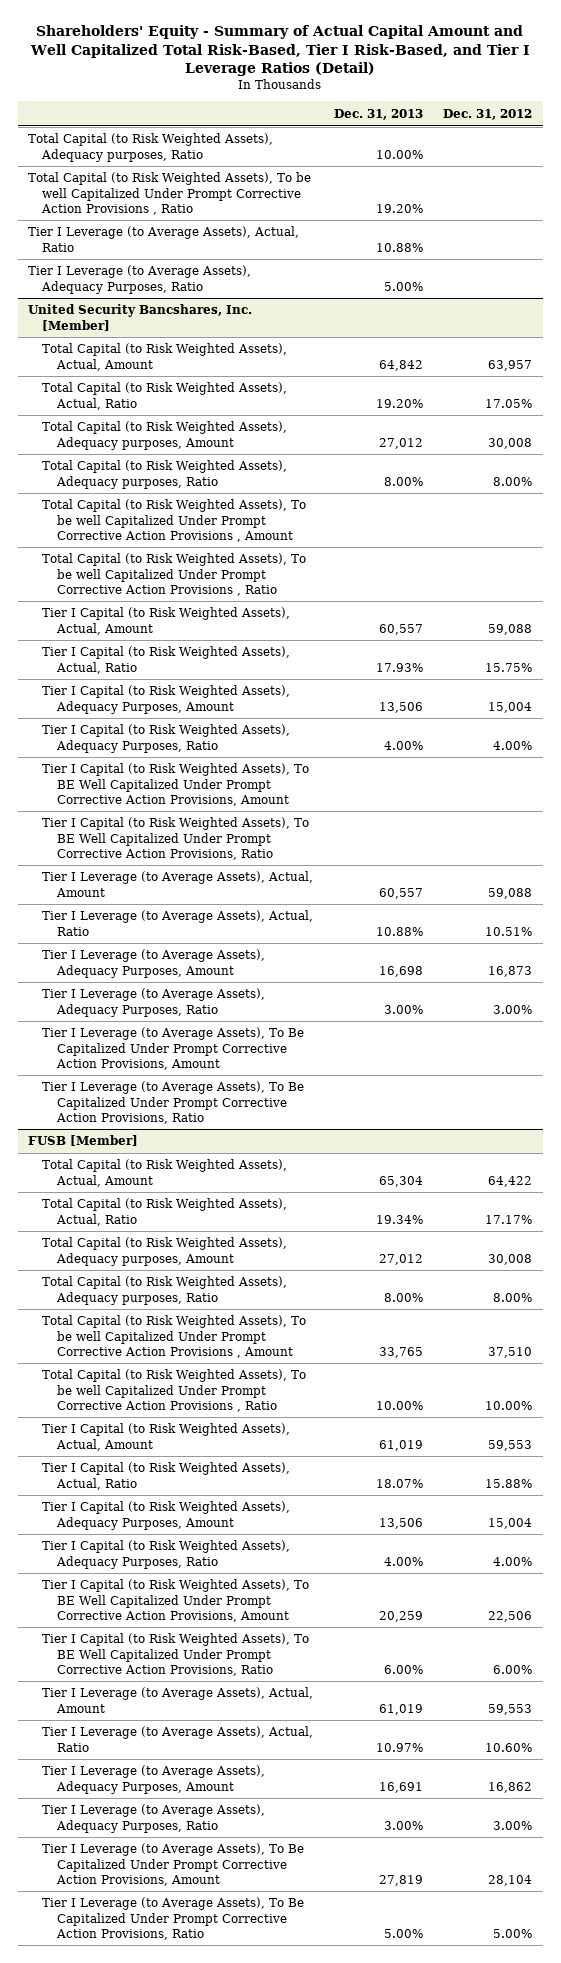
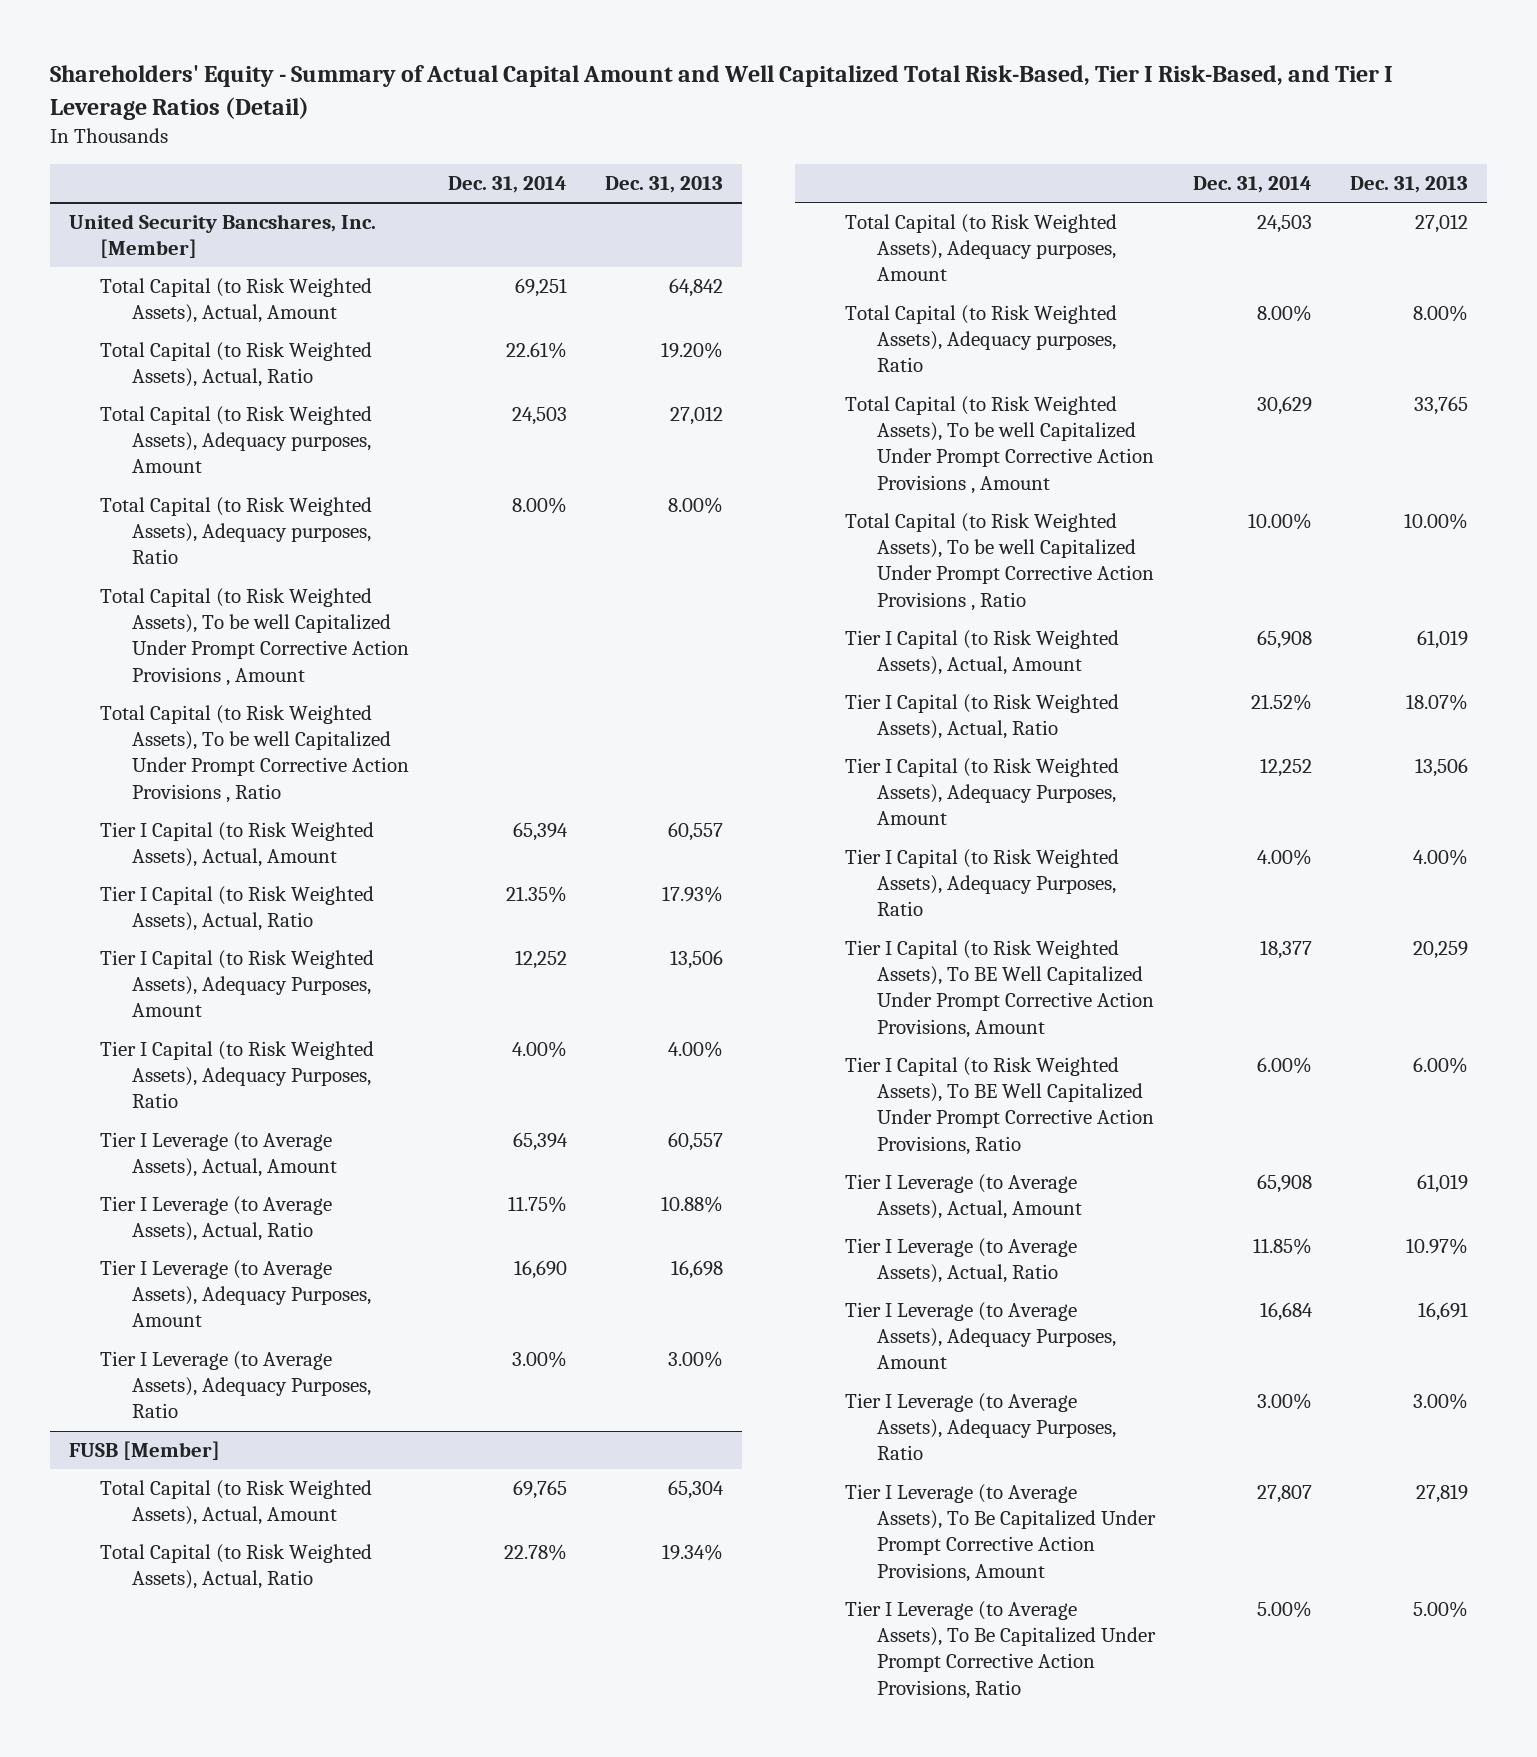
- | Dec. 31, 2013 | Dec. 31, 2012
+ | Dec. 31, 2014 | Dec. 31, 2013
- Total Capital (to Risk Weighted Assets), Adequacy purposes, Ratio | 10.00% |
- Total Capital (to Risk Weighted Assets), To be well Capitalized Under Prompt Corrective Action Provisions , Ratio | 19.20% |
- Tier I Leverage (to Average Assets), Actual, Ratio | 10.88% |
- Tier I Leverage (to Average Assets), Adequacy Purposes, Ratio | 5.00% |
@ United Security Bancshares, Inc. [Member]
- Tier I Capital (to Risk Weighted Assets), To BE Well Capitalized Under Prompt Corrective Action Provisions, Amount
- Tier I Capital (to Risk Weighted Assets), To BE Well Capitalized Under Prompt Corrective Action Provisions, Ratio
- Tier I Leverage (to Average Assets), To Be Capitalized Under Prompt Corrective Action Provisions, Amount
- Tier I Leverage (to Average Assets), To Be Capitalized Under Prompt Corrective Action Provisions, Ratio

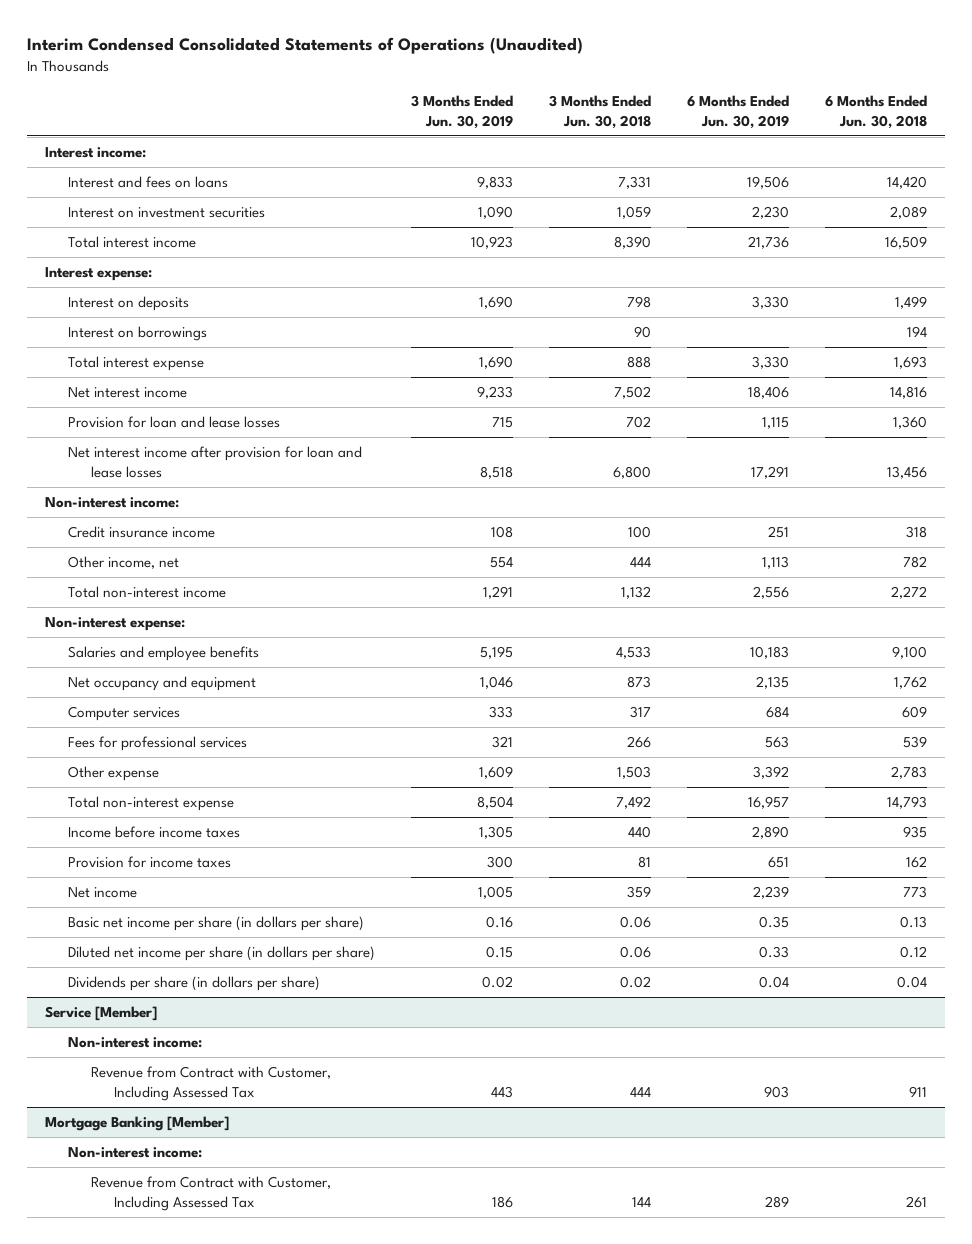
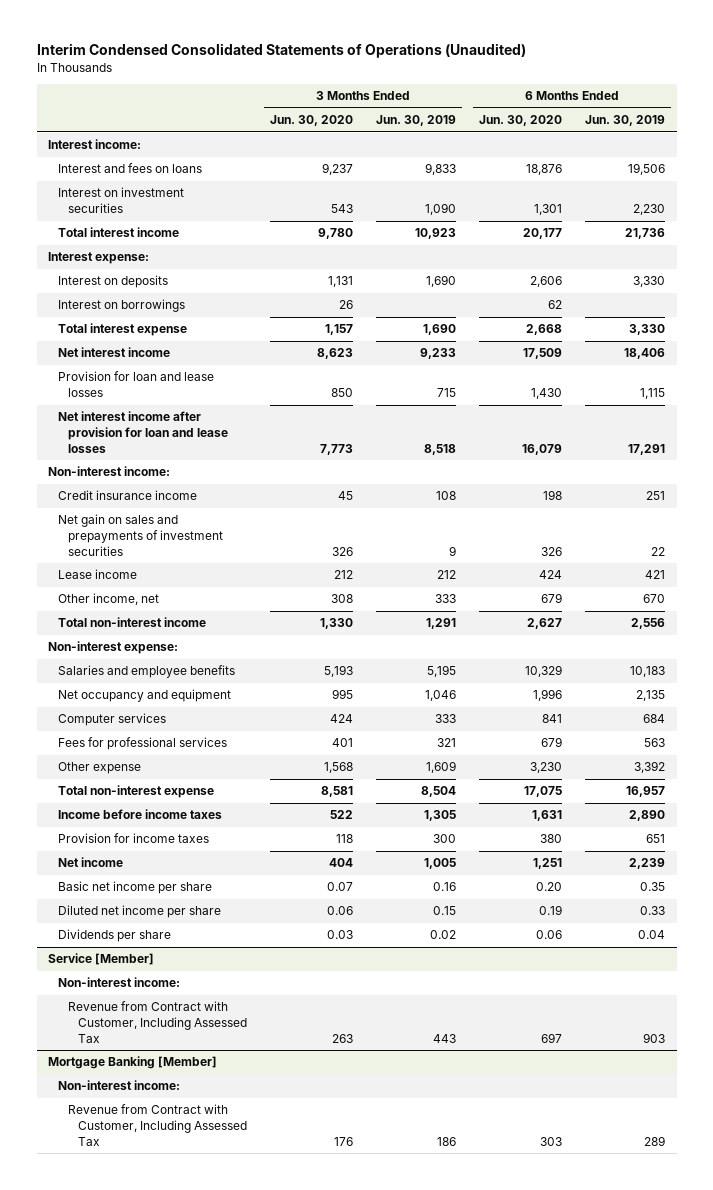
- | 3 Months Ended Jun. 30, 2019 | 3 Months Ended Jun. 30, 2018 | 6 Months Ended Jun. 30, 2019 | 6 Months Ended Jun. 30, 2018
+ | 3 Months Ended Jun. 30, 2020 | 3 Months Ended Jun. 30, 2019 | 6 Months Ended Jun. 30, 2020 | 6 Months Ended Jun. 30, 2019
- Other income, net | 554 | 444 | 1,113 | 782
+ Net gain on sales and prepayments of investment securities | 326 | 9 | 326 | 22
+ Lease income | 212 | 212 | 424 | 421
+ Other income, net | 308 | 333 | 679 | 670
- Basic net income per share (in dollars per share) | 0.16 | 0.06 | 0.35 | 0.13
- Diluted net income per share (in dollars per share) | 0.15 | 0.06 | 0.33 | 0.12
- Dividends per share (in dollars per share) | 0.02 | 0.02 | 0.04 | 0.04
+ Basic net income per share | 0.07 | 0.16 | 0.20 | 0.35
+ Diluted net income per share | 0.06 | 0.15 | 0.19 | 0.33
+ Dividends per share | 0.03 | 0.02 | 0.06 | 0.04

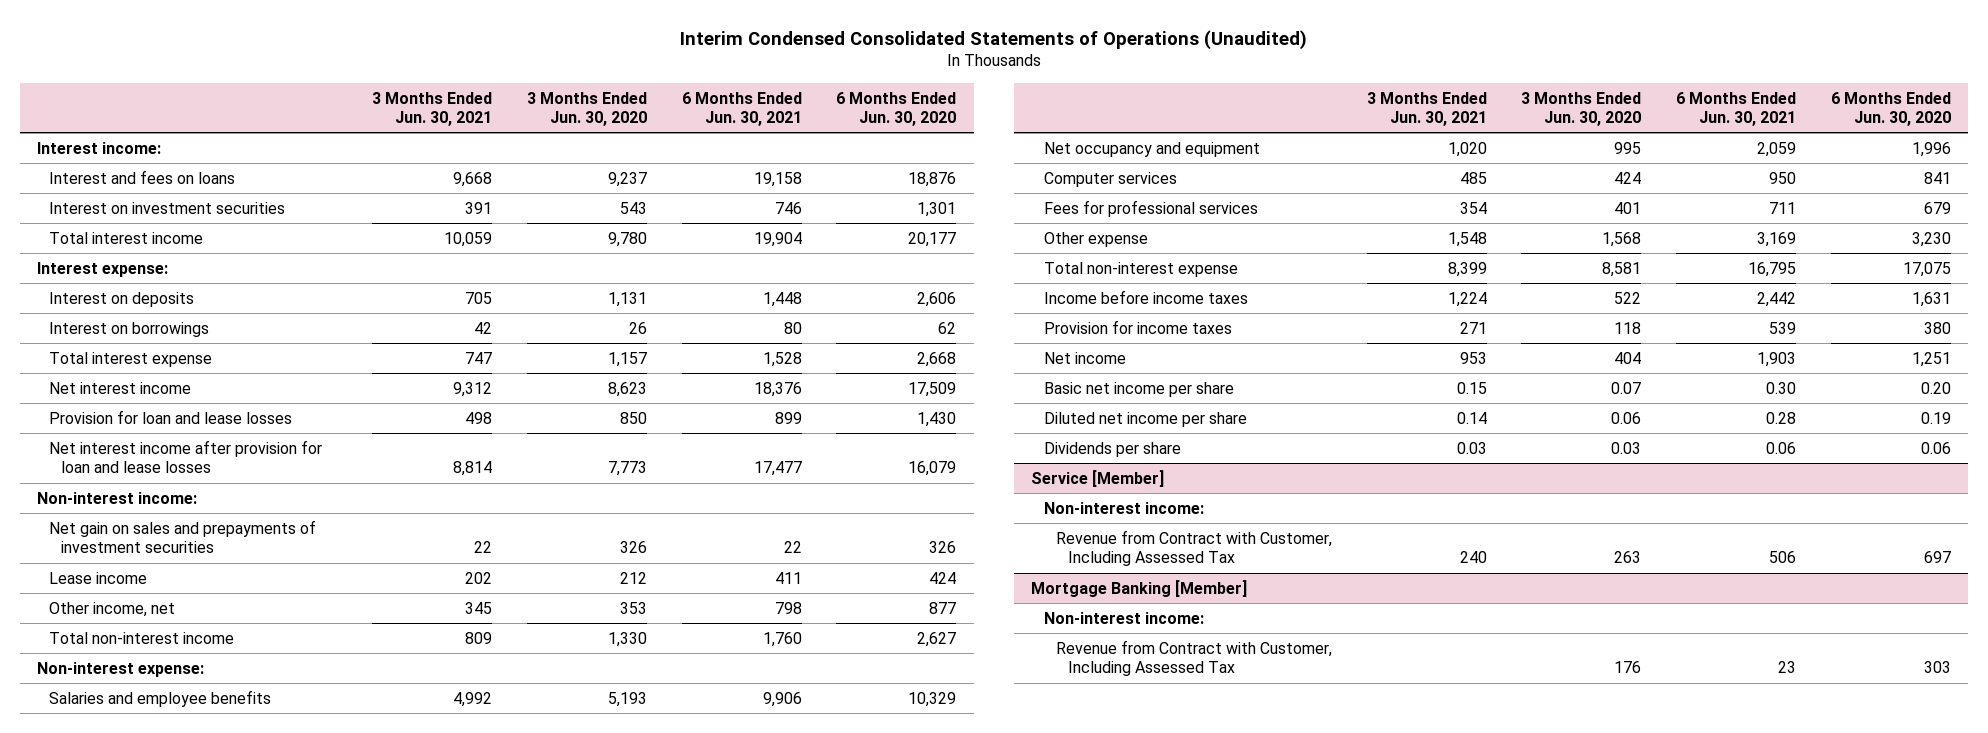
- | 3 Months Ended Jun. 30, 2020 | 3 Months Ended Jun. 30, 2019 | 6 Months Ended Jun. 30, 2020 | 6 Months Ended Jun. 30, 2019
+ | 3 Months Ended Jun. 30, 2021 | 3 Months Ended Jun. 30, 2020 | 6 Months Ended Jun. 30, 2021 | 6 Months Ended Jun. 30, 2020
- Credit insurance income | 45 | 108 | 198 | 251
- Other income, net | 308 | 333 | 679 | 670
+ Other income, net | 345 | 353 | 798 | 877

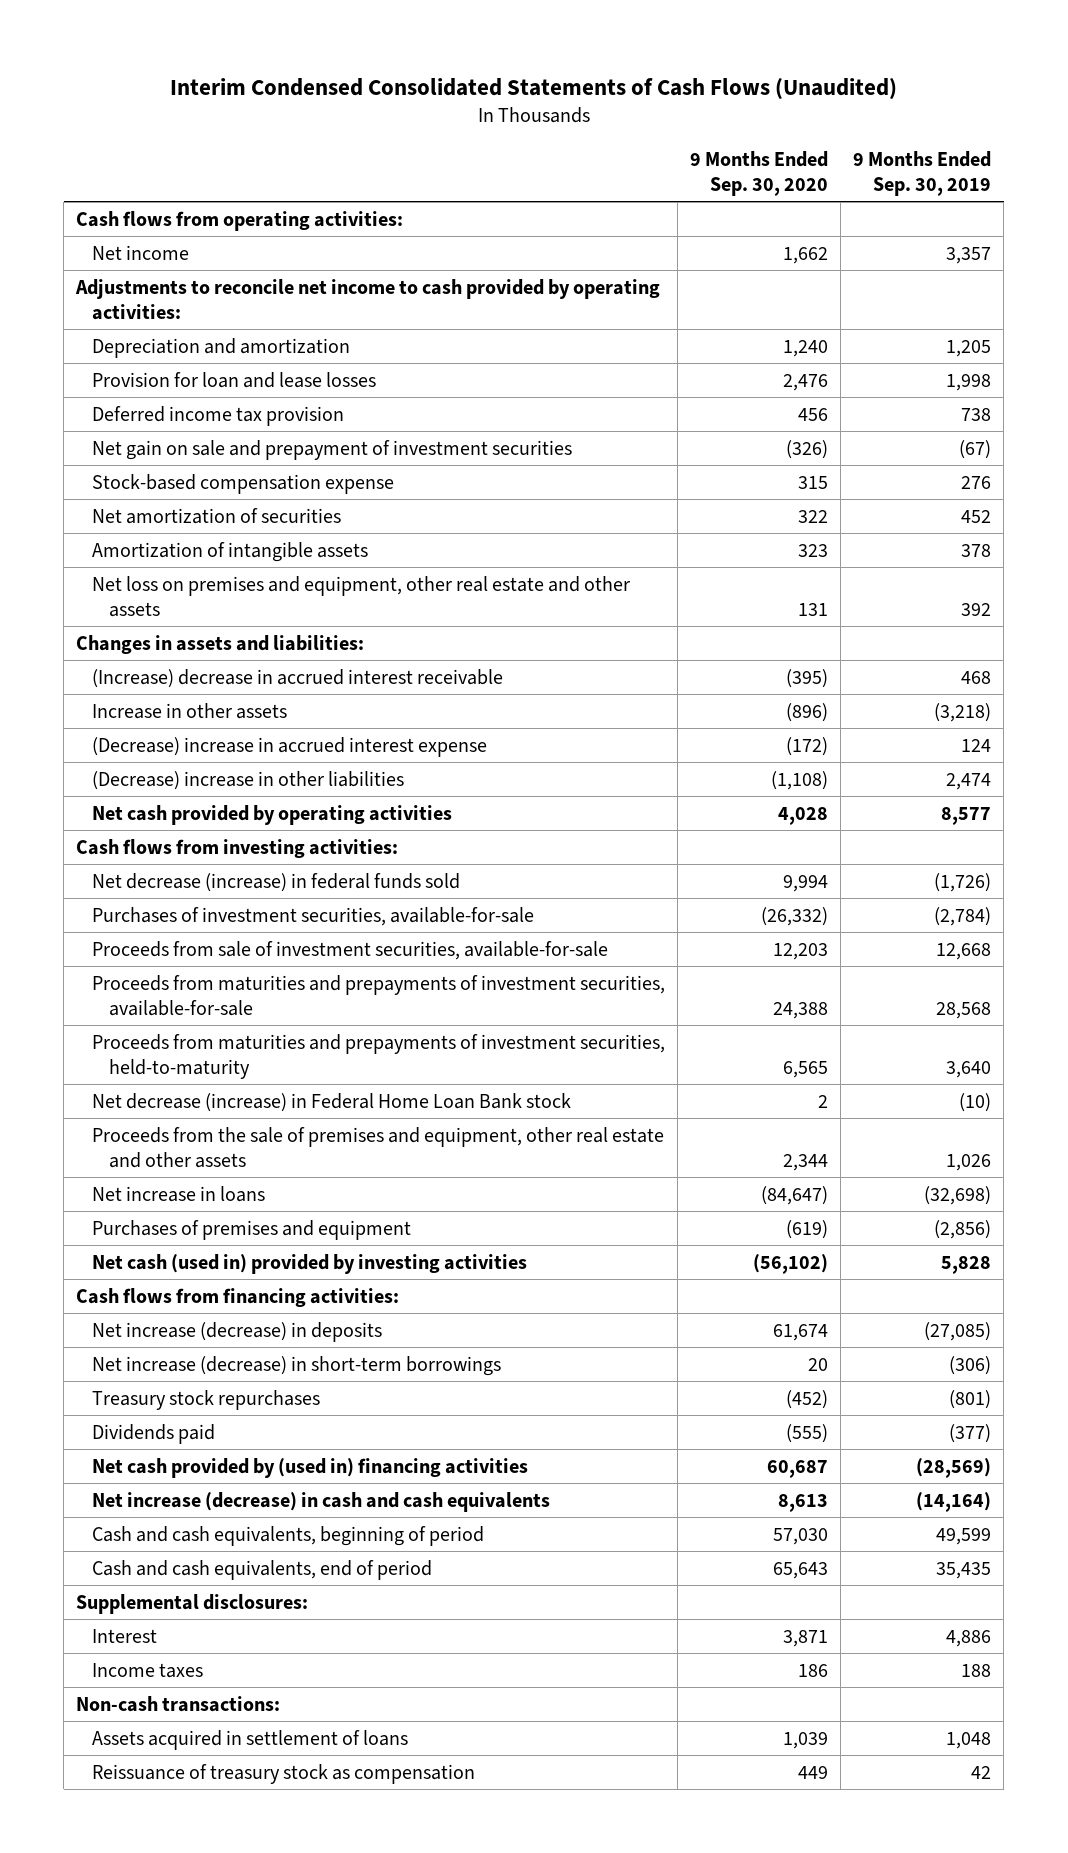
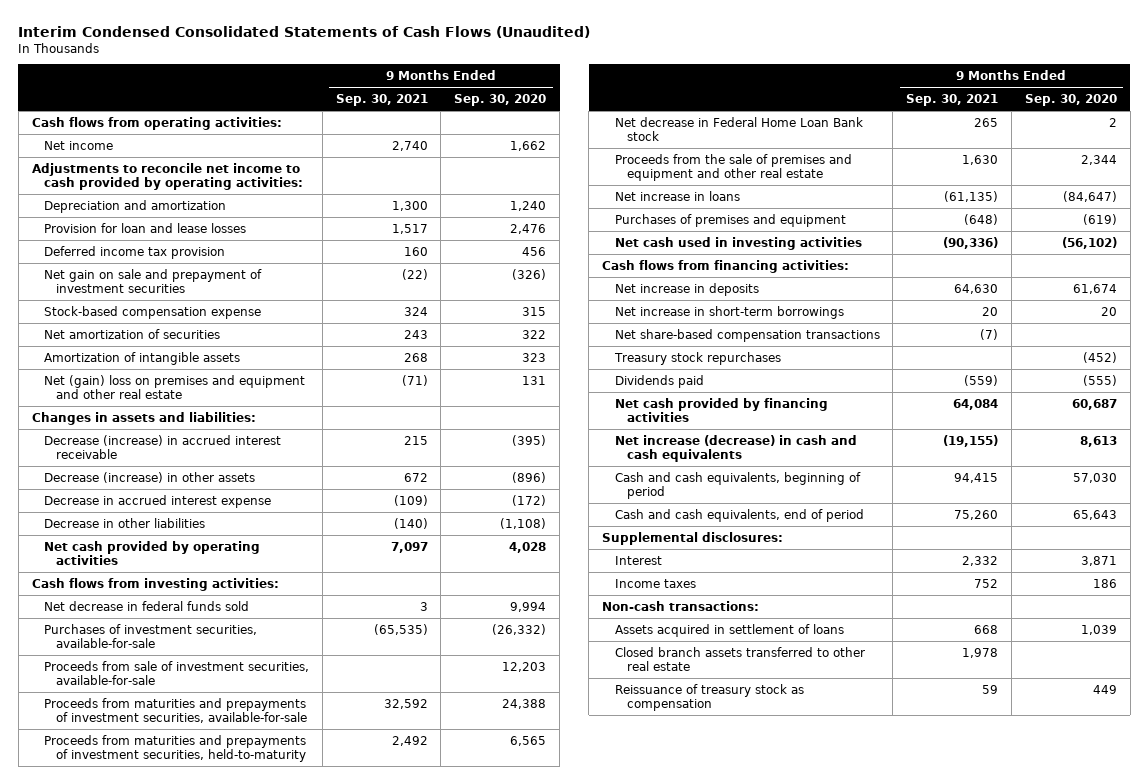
- | 9 Months Ended Sep. 30, 2020 | 9 Months Ended Sep. 30, 2019
+ | 9 Months Ended Sep. 30, 2021 | 9 Months Ended Sep. 30, 2020
- Net loss on premises and equipment, other real estate and other assets | 131 | 392
+ Net (gain) loss on premises and equipment and other real estate | (71) | 131
- (Increase) decrease in accrued interest receivable | (395) | 468
- Increase in other assets | (896) | (3,218)
- (Decrease) increase in accrued interest expense | (172) | 124
- (Decrease) increase in other liabilities | (1,108) | 2,474
+ Decrease (increase) in accrued interest receivable | 215 | (395)
+ Decrease (increase) in other assets | 672 | (896)
+ Decrease in accrued interest expense | (109) | (172)
+ Decrease in other liabilities | (140) | (1,108)
- Net decrease (increase) in federal funds sold | 9,994 | (1,726)
+ Net decrease in federal funds sold | 3 | 9,994
- Net decrease (increase) in Federal Home Loan Bank stock | 2 | (10)
- Proceeds from the sale of premises and equipment, other real estate and other assets | 2,344 | 1,026
+ Net decrease in Federal Home Loan Bank stock | 265 | 2
+ Proceeds from the sale of premises and equipment and other real estate | 1,630 | 2,344
- Net cash (used in) provided by investing activities | (56,102) | 5,828
+ Net cash used in investing activities | (90,336) | (56,102)
- Net increase (decrease) in deposits | 61,674 | (27,085)
- Net increase (decrease) in short-term borrowings | 20 | (306)
+ Net increase in deposits | 64,630 | 61,674
+ Net increase in short-term borrowings | 20 | 20
+ Net share-based compensation transactions | (7) |
- Net cash provided by (used in) financing activities | 60,687 | (28,569)
+ Net cash provided by financing activities | 64,084 | 60,687
+ Closed branch assets transferred to other real estate | 1,978 |

